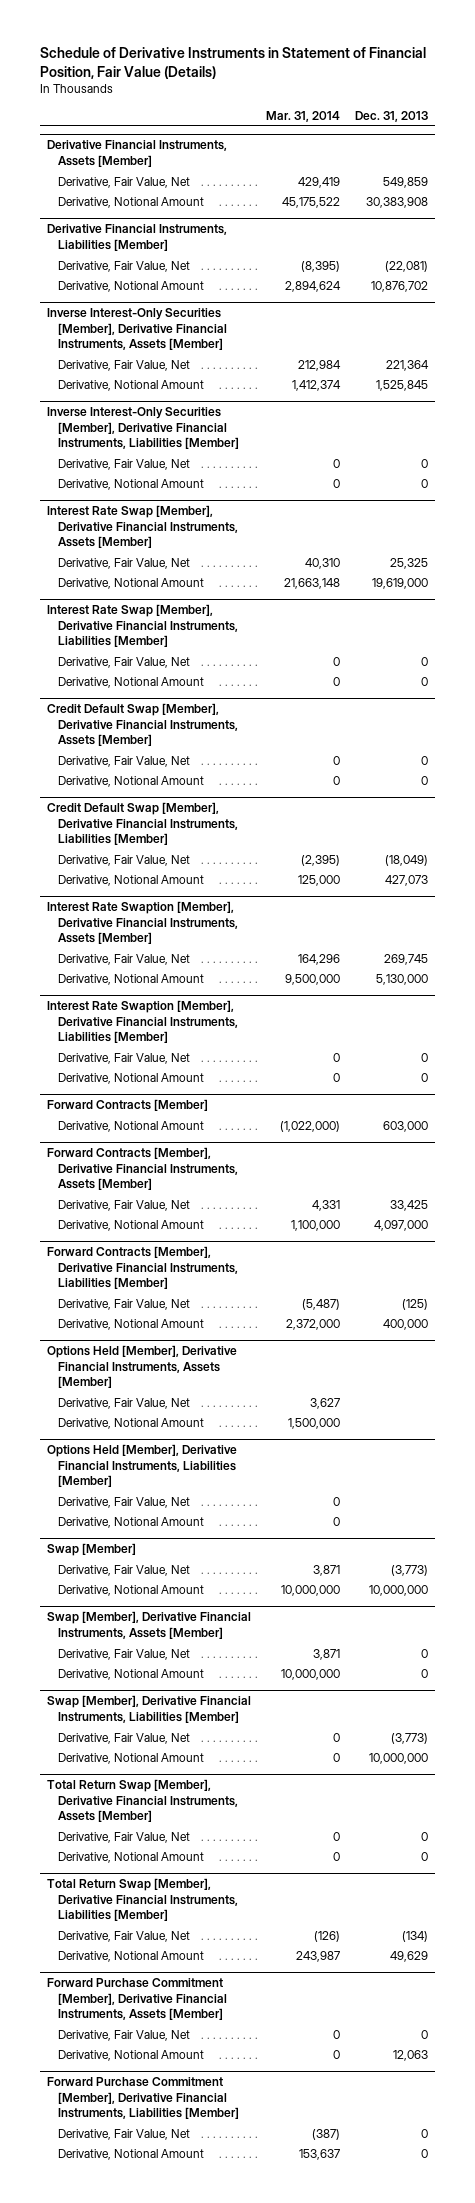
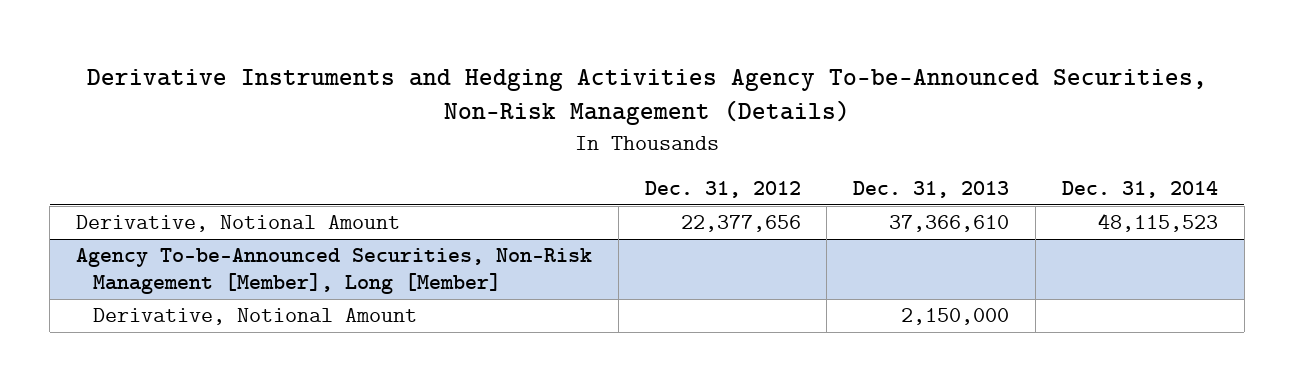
- Schedule of Derivative Instruments in Statement of Financial Position, Fair Value (Details)
+ Derivative Instruments and Hedging Activities Agency To-be-Announced Securities, Non-Risk Management (Details)
- | Mar. 31, 2014 | Dec. 31, 2013
+ | Dec. 31, 2012 | Dec. 31, 2013 | Dec. 31, 2014
- Derivative Financial Instruments, Assets [Member]
- Derivative, Fair Value, Net | 429,419 | 549,859
- Derivative, Notional Amount | 45,175,522 | 30,383,908
- Derivative Financial Instruments, Liabilities [Member]
- Derivative, Fair Value, Net | (8,395) | (22,081)
- Derivative, Notional Amount | 2,894,624 | 10,876,702
- Inverse Interest-Only Securities [Member], Derivative Financial Instruments, Assets [Member]
- Derivative, Fair Value, Net | 212,984 | 221,364
- Derivative, Notional Amount | 1,412,374 | 1,525,845
- Inverse Interest-Only Securities [Member], Derivative Financial Instruments, Liabilities [Member]
- Derivative, Fair Value, Net | 0 | 0
- Derivative, Notional Amount | 0 | 0
- Interest Rate Swap [Member], Derivative Financial Instruments, Assets [Member]
- Derivative, Fair Value, Net | 40,310 | 25,325
- Derivative, Notional Amount | 21,663,148 | 19,619,000
- Interest Rate Swap [Member], Derivative Financial Instruments, Liabilities [Member]
- Derivative, Fair Value, Net | 0 | 0
- Derivative, Notional Amount | 0 | 0
- Credit Default Swap [Member], Derivative Financial Instruments, Assets [Member]
- Derivative, Fair Value, Net | 0 | 0
- Derivative, Notional Amount | 0 | 0
- Credit Default Swap [Member], Derivative Financial Instruments, Liabilities [Member]
- Derivative, Fair Value, Net | (2,395) | (18,049)
- Derivative, Notional Amount | 125,000 | 427,073
- Interest Rate Swaption [Member], Derivative Financial Instruments, Assets [Member]
- Derivative, Fair Value, Net | 164,296 | 269,745
- Derivative, Notional Amount | 9,500,000 | 5,130,000
- Interest Rate Swaption [Member], Derivative Financial Instruments, Liabilities [Member]
- Derivative, Fair Value, Net | 0 | 0
- Derivative, Notional Amount | 0 | 0
- Forward Contracts [Member]
- Derivative, Notional Amount | (1,022,000) | 603,000
- Forward Contracts [Member], Derivative Financial Instruments, Assets [Member]
- Derivative, Fair Value, Net | 4,331 | 33,425
- Derivative, Notional Amount | 1,100,000 | 4,097,000
- Forward Contracts [Member], Derivative Financial Instruments, Liabilities [Member]
- Derivative, Fair Value, Net | (5,487) | (125)
- Derivative, Notional Amount | 2,372,000 | 400,000
- Options Held [Member], Derivative Financial Instruments, Assets [Member]
- Derivative, Fair Value, Net | 3,627 |
- Derivative, Notional Amount | 1,500,000 |
- Options Held [Member], Derivative Financial Instruments, Liabilities [Member]
- Derivative, Fair Value, Net | 0 |
- Derivative, Notional Amount | 0 |
- Swap [Member]
- Derivative, Fair Value, Net | 3,871 | (3,773)
- Derivative, Notional Amount | 10,000,000 | 10,000,000
- Swap [Member], Derivative Financial Instruments, Assets [Member]
- Derivative, Fair Value, Net | 3,871 | 0
- Derivative, Notional Amount | 10,000,000 | 0
- Swap [Member], Derivative Financial Instruments, Liabilities [Member]
- Derivative, Fair Value, Net | 0 | (3,773)
- Derivative, Notional Amount | 0 | 10,000,000
- Total Return Swap [Member], Derivative Financial Instruments, Assets [Member]
- Derivative, Fair Value, Net | 0 | 0
- Derivative, Notional Amount | 0 | 0
- Total Return Swap [Member], Derivative Financial Instruments, Liabilities [Member]
- Derivative, Fair Value, Net | (126) | (134)
- Derivative, Notional Amount | 243,987 | 49,629
- Forward Purchase Commitment [Member], Derivative Financial Instruments, Assets [Member]
- Derivative, Fair Value, Net | 0 | 0
- Derivative, Notional Amount | 0 | 12,063
- Forward Purchase Commitment [Member], Derivative Financial Instruments, Liabilities [Member]
- Derivative, Fair Value, Net | (387) | 0
- Derivative, Notional Amount | 153,637 | 0
+ Derivative, Notional Amount | 22,377,656 | 37,366,610 | 48,115,523
+ Agency To-be-Announced Securities, Non-Risk Management [Member], Long [Member]
+ Derivative, Notional Amount | | 2,150,000 |

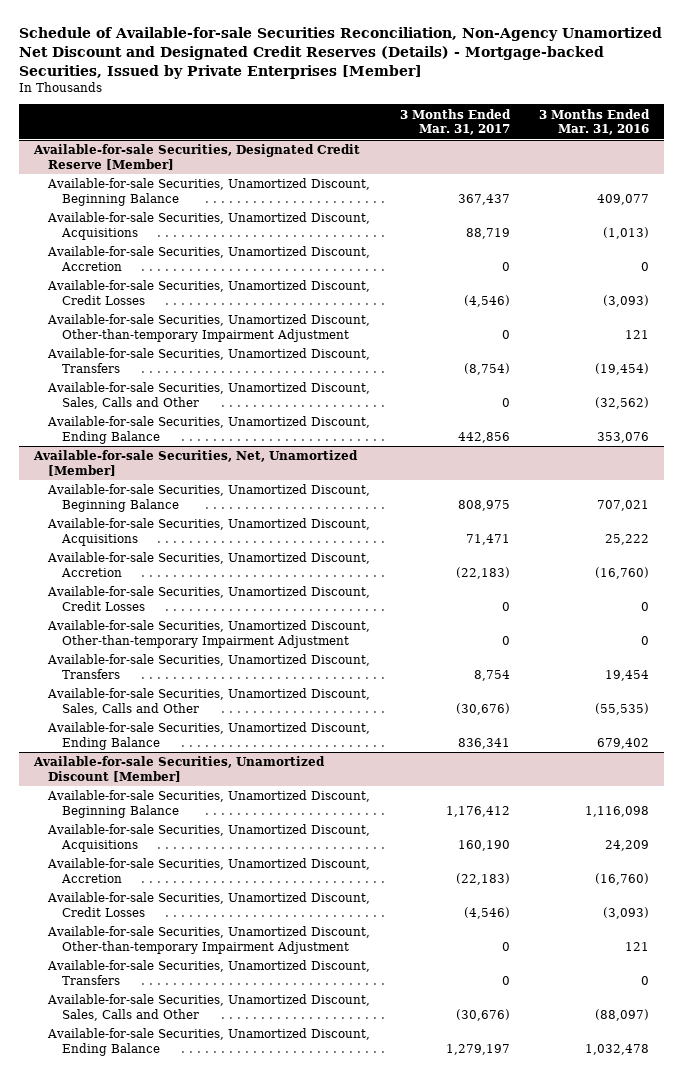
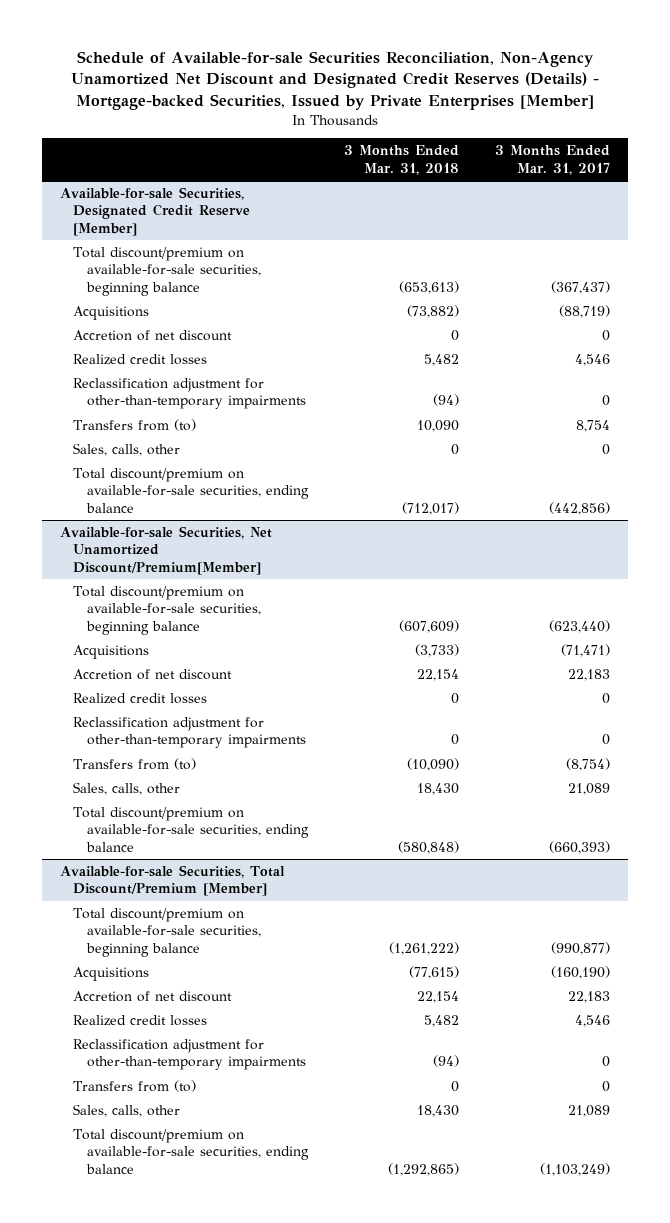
- | 3 Months Ended Mar. 31, 2017 | 3 Months Ended Mar. 31, 2016
+ | 3 Months Ended Mar. 31, 2018 | 3 Months Ended Mar. 31, 2017
@ Available-for-sale Securities, Designated Credit Reserve [Member]
- Available-for-sale Securities, Unamortized Discount, Beginning Balance | 367,437 | 409,077
- Available-for-sale Securities, Unamortized Discount, Acquisitions | 88,719 | (1,013)
- Available-for-sale Securities, Unamortized Discount, Accretion | 0 | 0
- Available-for-sale Securities, Unamortized Discount, Credit Losses | (4,546) | (3,093)
- Available-for-sale Securities, Unamortized Discount, Other-than-temporary Impairment Adjustment | 0 | 121
- Available-for-sale Securities, Unamortized Discount, Transfers | (8,754) | (19,454)
- Available-for-sale Securities, Unamortized Discount, Sales, Calls and Other | 0 | (32,562)
- Available-for-sale Securities, Unamortized Discount, Ending Balance | 442,856 | 353,076
- Available-for-sale Securities, Net, Unamortized [Member]
- Available-for-sale Securities, Unamortized Discount, Beginning Balance | 808,975 | 707,021
- Available-for-sale Securities, Unamortized Discount, Acquisitions | 71,471 | 25,222
- Available-for-sale Securities, Unamortized Discount, Accretion | (22,183) | (16,760)
- Available-for-sale Securities, Unamortized Discount, Credit Losses | 0 | 0
- Available-for-sale Securities, Unamortized Discount, Other-than-temporary Impairment Adjustment | 0 | 0
- Available-for-sale Securities, Unamortized Discount, Transfers | 8,754 | 19,454
- Available-for-sale Securities, Unamortized Discount, Sales, Calls and Other | (30,676) | (55,535)
- Available-for-sale Securities, Unamortized Discount, Ending Balance | 836,341 | 679,402
- Available-for-sale Securities, Unamortized Discount [Member]
- Available-for-sale Securities, Unamortized Discount, Beginning Balance | 1,176,412 | 1,116,098
- Available-for-sale Securities, Unamortized Discount, Acquisitions | 160,190 | 24,209
- Available-for-sale Securities, Unamortized Discount, Accretion | (22,183) | (16,760)
- Available-for-sale Securities, Unamortized Discount, Credit Losses | (4,546) | (3,093)
- Available-for-sale Securities, Unamortized Discount, Other-than-temporary Impairment Adjustment | 0 | 121
- Available-for-sale Securities, Unamortized Discount, Transfers | 0 | 0
- Available-for-sale Securities, Unamortized Discount, Sales, Calls and Other | (30,676) | (88,097)
- Available-for-sale Securities, Unamortized Discount, Ending Balance | 1,279,197 | 1,032,478
@ Available-for-sale Securities, Designated Credit Reserve [Member]
+ Total discount/premium on available-for-sale securities, beginning balance | (653,613) | (367,437)
+ Acquisitions | (73,882) | (88,719)
+ Accretion of net discount | 0 | 0
+ Realized credit losses | 5,482 | 4,546
+ Reclassification adjustment for other-than-temporary impairments | (94) | 0
+ Transfers from (to) | 10,090 | 8,754
+ Sales, calls, other | 0 | 0
+ Total discount/premium on available-for-sale securities, ending balance | (712,017) | (442,856)
+ Available-for-sale Securities, Net Unamortized Discount/Premium[Member]
+ Total discount/premium on available-for-sale securities, beginning balance | (607,609) | (623,440)
+ Acquisitions | (3,733) | (71,471)
+ Accretion of net discount | 22,154 | 22,183
+ Realized credit losses | 0 | 0
+ Reclassification adjustment for other-than-temporary impairments | 0 | 0
+ Transfers from (to) | (10,090) | (8,754)
+ Sales, calls, other | 18,430 | 21,089
+ Total discount/premium on available-for-sale securities, ending balance | (580,848) | (660,393)
+ Available-for-sale Securities, Total Discount/Premium [Member]
+ Total discount/premium on available-for-sale securities, beginning balance | (1,261,222) | (990,877)
+ Acquisitions | (77,615) | (160,190)
+ Accretion of net discount | 22,154 | 22,183
+ Realized credit losses | 5,482 | 4,546
+ Reclassification adjustment for other-than-temporary impairments | (94) | 0
+ Transfers from (to) | 0 | 0
+ Sales, calls, other | 18,430 | 21,089
+ Total discount/premium on available-for-sale securities, ending balance | (1,292,865) | (1,103,249)

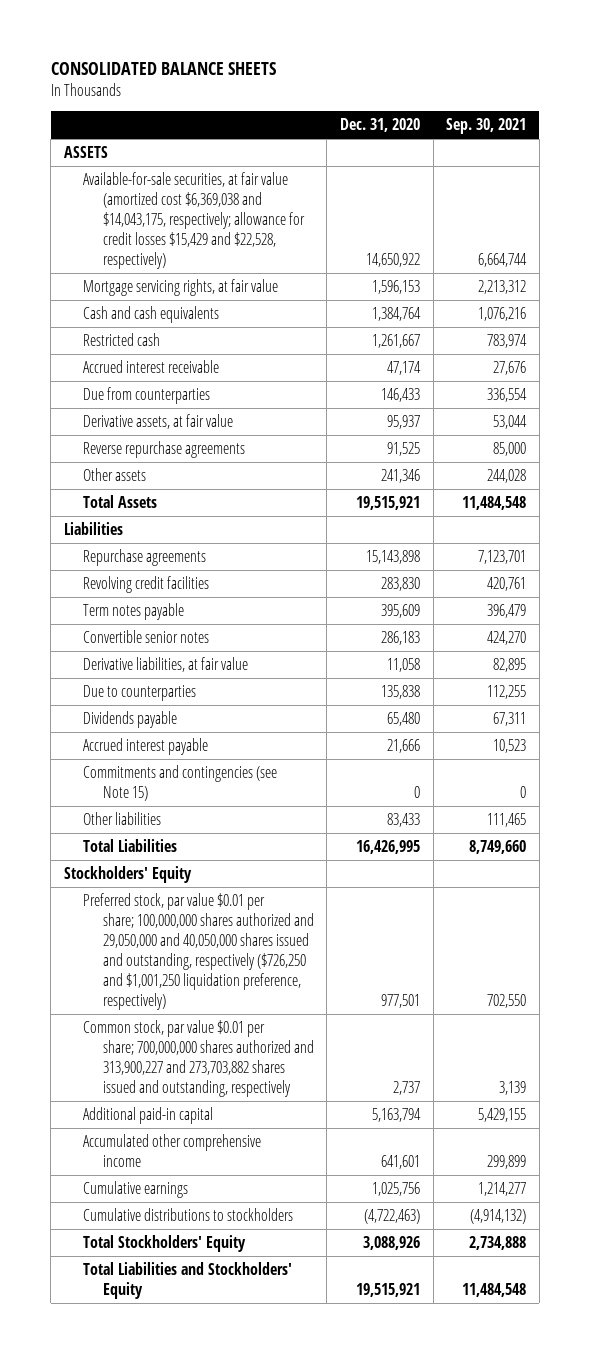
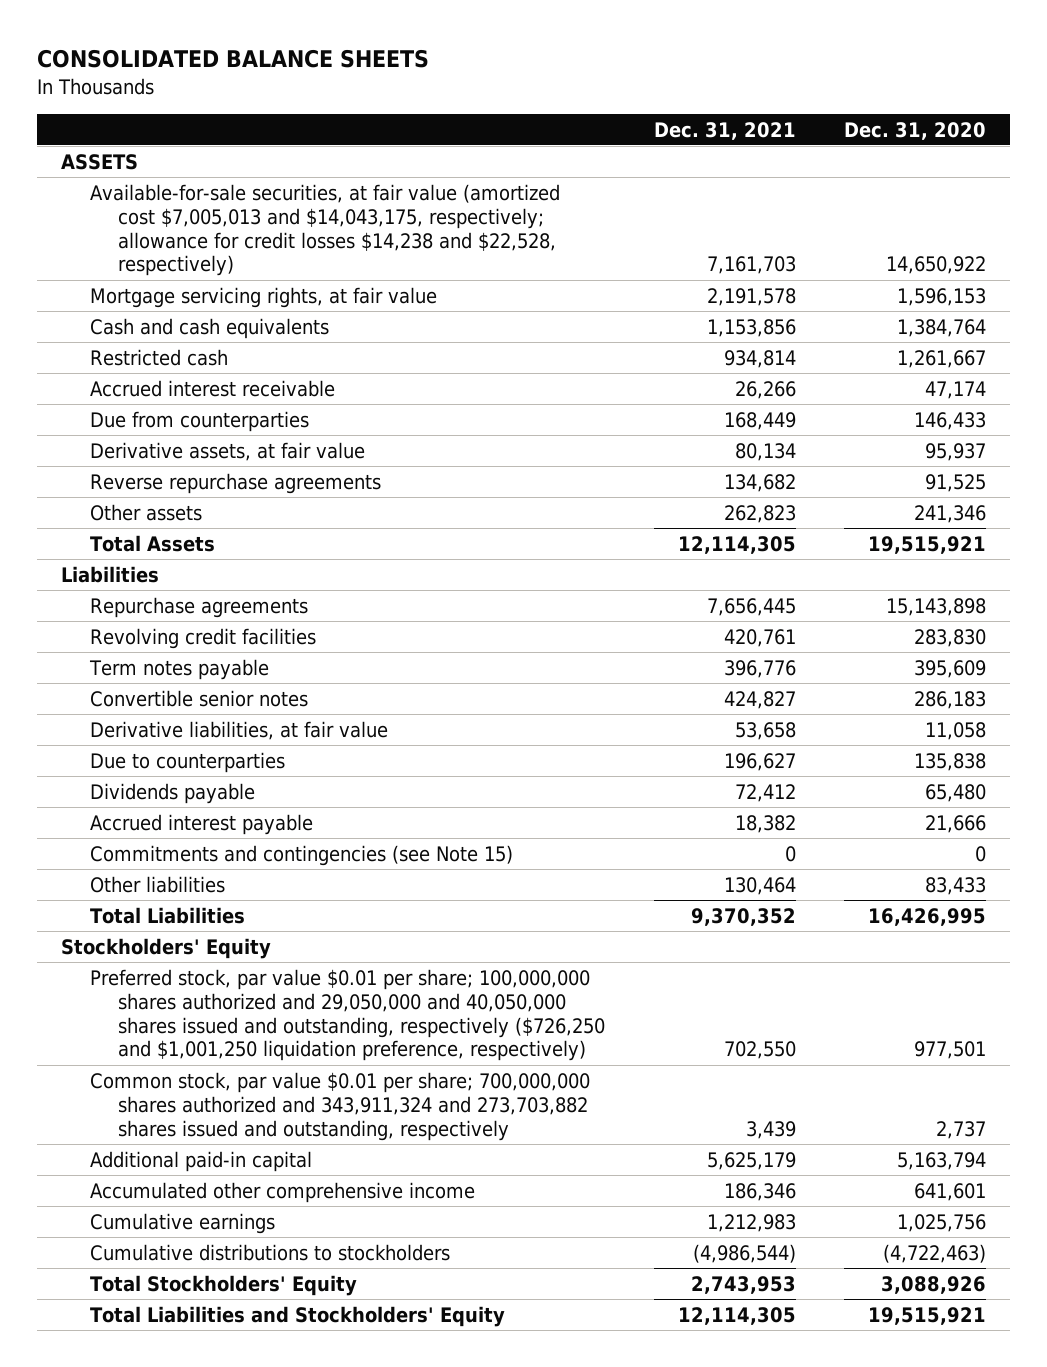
- | Dec. 31, 2020 | Sep. 30, 2021
+ | Dec. 31, 2021 | Dec. 31, 2020
- Available-for-sale securities, at fair value (amortized cost $6,369,038 and $14,043,175, respectively; allowance for credit losses $15,429 and $22,528, respectively) | 14,650,922 | 6,664,744
+ Available-for-sale securities, at fair value (amortized cost $7,005,013 and $14,043,175, respectively; allowance for credit losses $14,238 and $22,528, respectively) | 7,161,703 | 14,650,922
- Common stock, par value $0.01 per share; 700,000,000 shares authorized and 313,900,227 and 273,703,882 shares issued and outstanding, respectively | 2,737 | 3,139
+ Common stock, par value $0.01 per share; 700,000,000 shares authorized and 343,911,324 and 273,703,882 shares issued and outstanding, respectively | 3,439 | 2,737

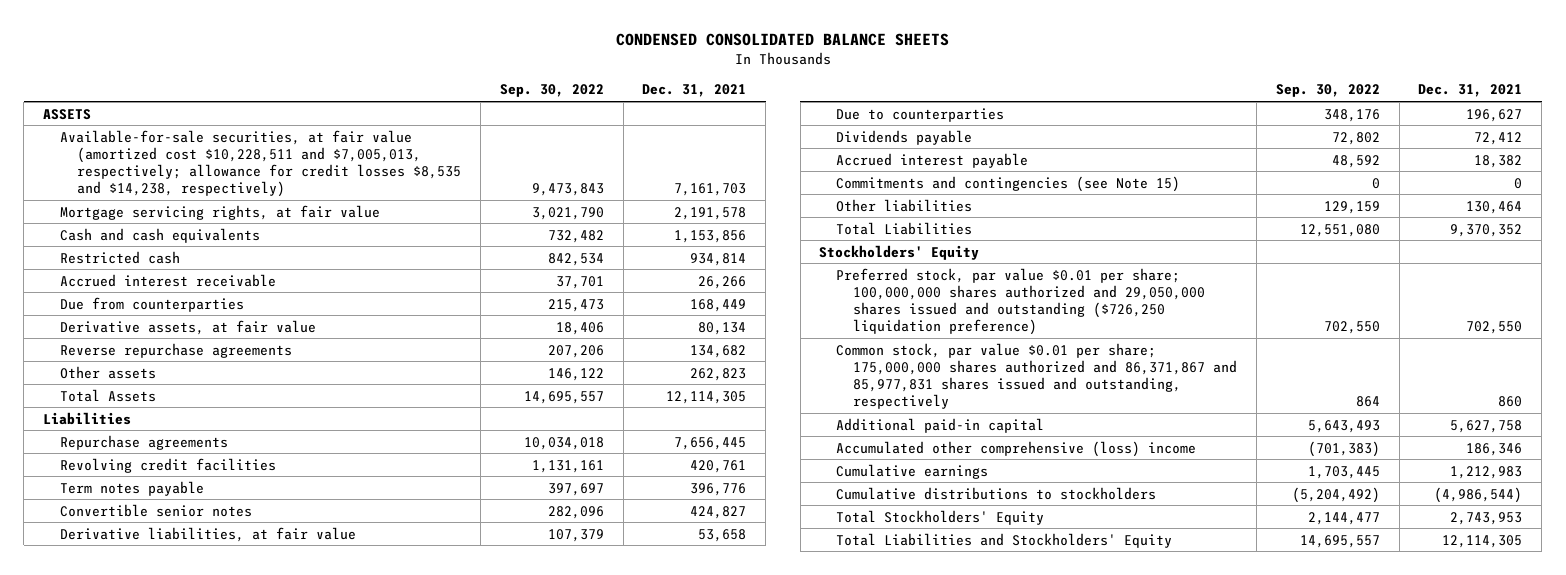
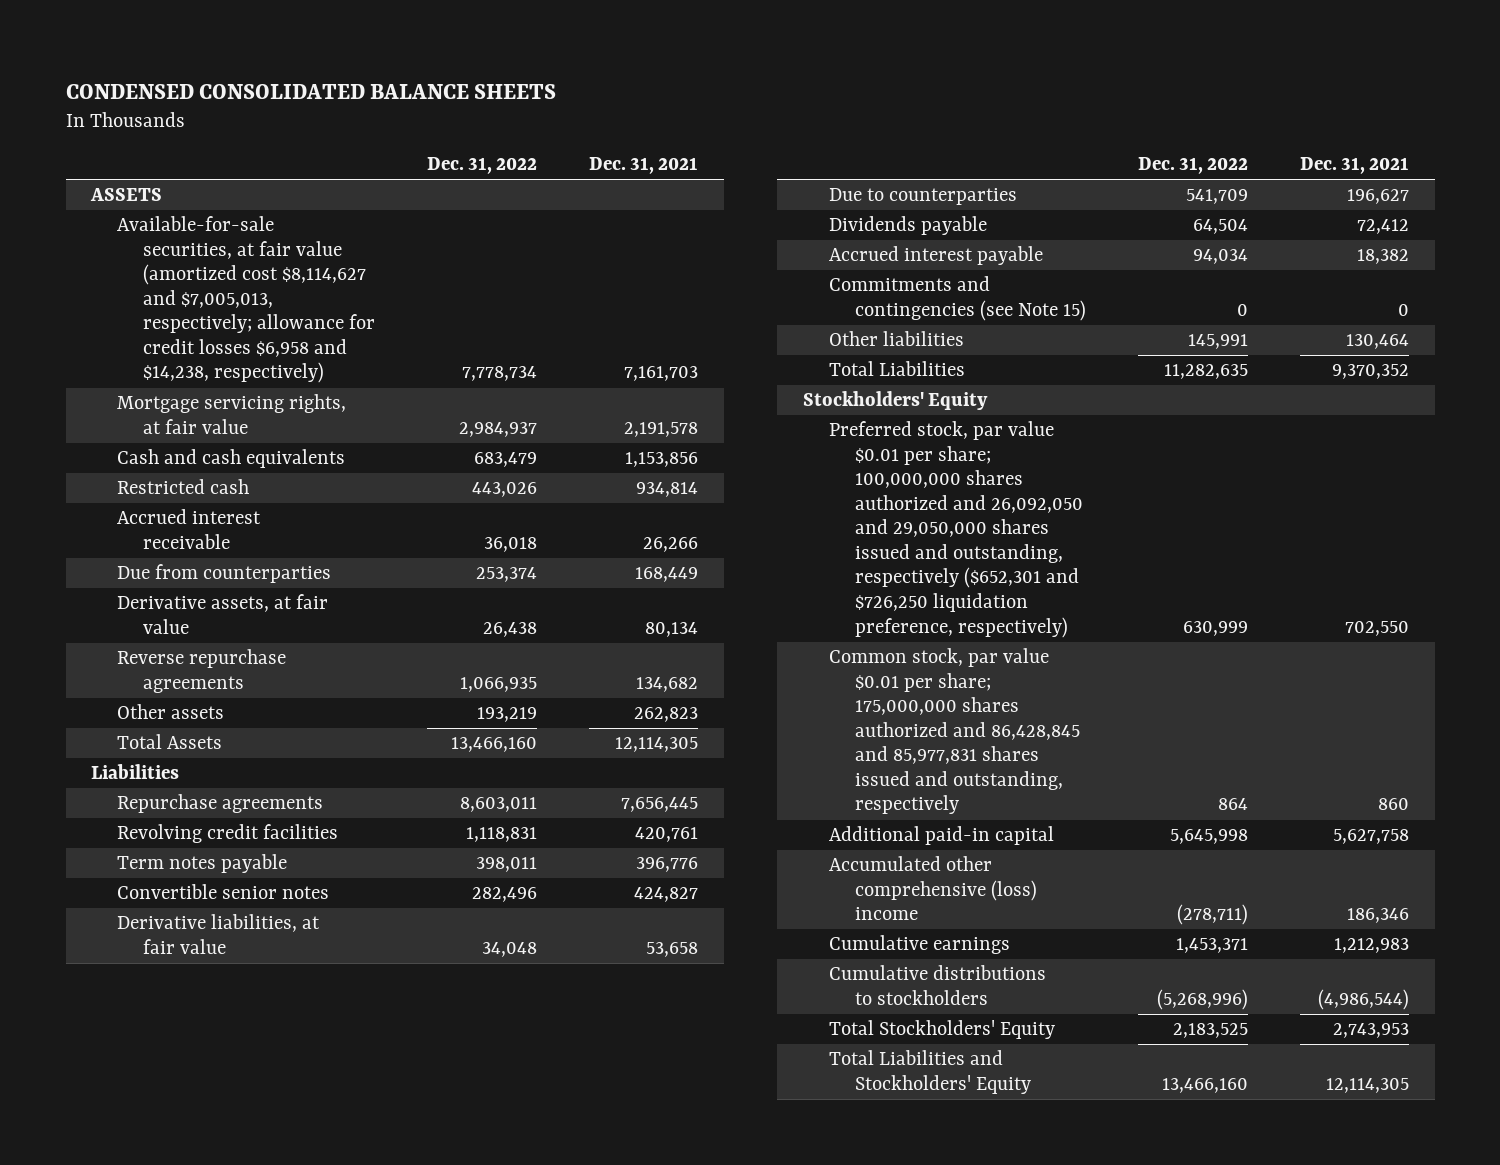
- | Sep. 30, 2022 | Dec. 31, 2021
+ | Dec. 31, 2022 | Dec. 31, 2021
- Available-for-sale securities, at fair value (amortized cost $10,228,511 and $7,005,013, respectively; allowance for credit losses $8,535 and $14,238, respectively) | 9,473,843 | 7,161,703
+ Available-for-sale securities, at fair value (amortized cost $8,114,627 and $7,005,013, respectively; allowance for credit losses $6,958 and $14,238, respectively) | 7,778,734 | 7,161,703
- Preferred stock, par value $0.01 per share; 100,000,000 shares authorized and 29,050,000 shares issued and outstanding ($726,250 liquidation preference) | 702,550 | 702,550
- Common stock, par value $0.01 per share; 175,000,000 shares authorized and 86,371,867 and 85,977,831 shares issued and outstanding, respectively | 864 | 860
+ Preferred stock, par value $0.01 per share; 100,000,000 shares authorized and 26,092,050 and 29,050,000 shares issued and outstanding, respectively ($652,301 and $726,250 liquidation preference, respectively) | 630,999 | 702,550
+ Common stock, par value $0.01 per share; 175,000,000 shares authorized and 86,428,845 and 85,977,831 shares issued and outstanding, respectively | 864 | 860

